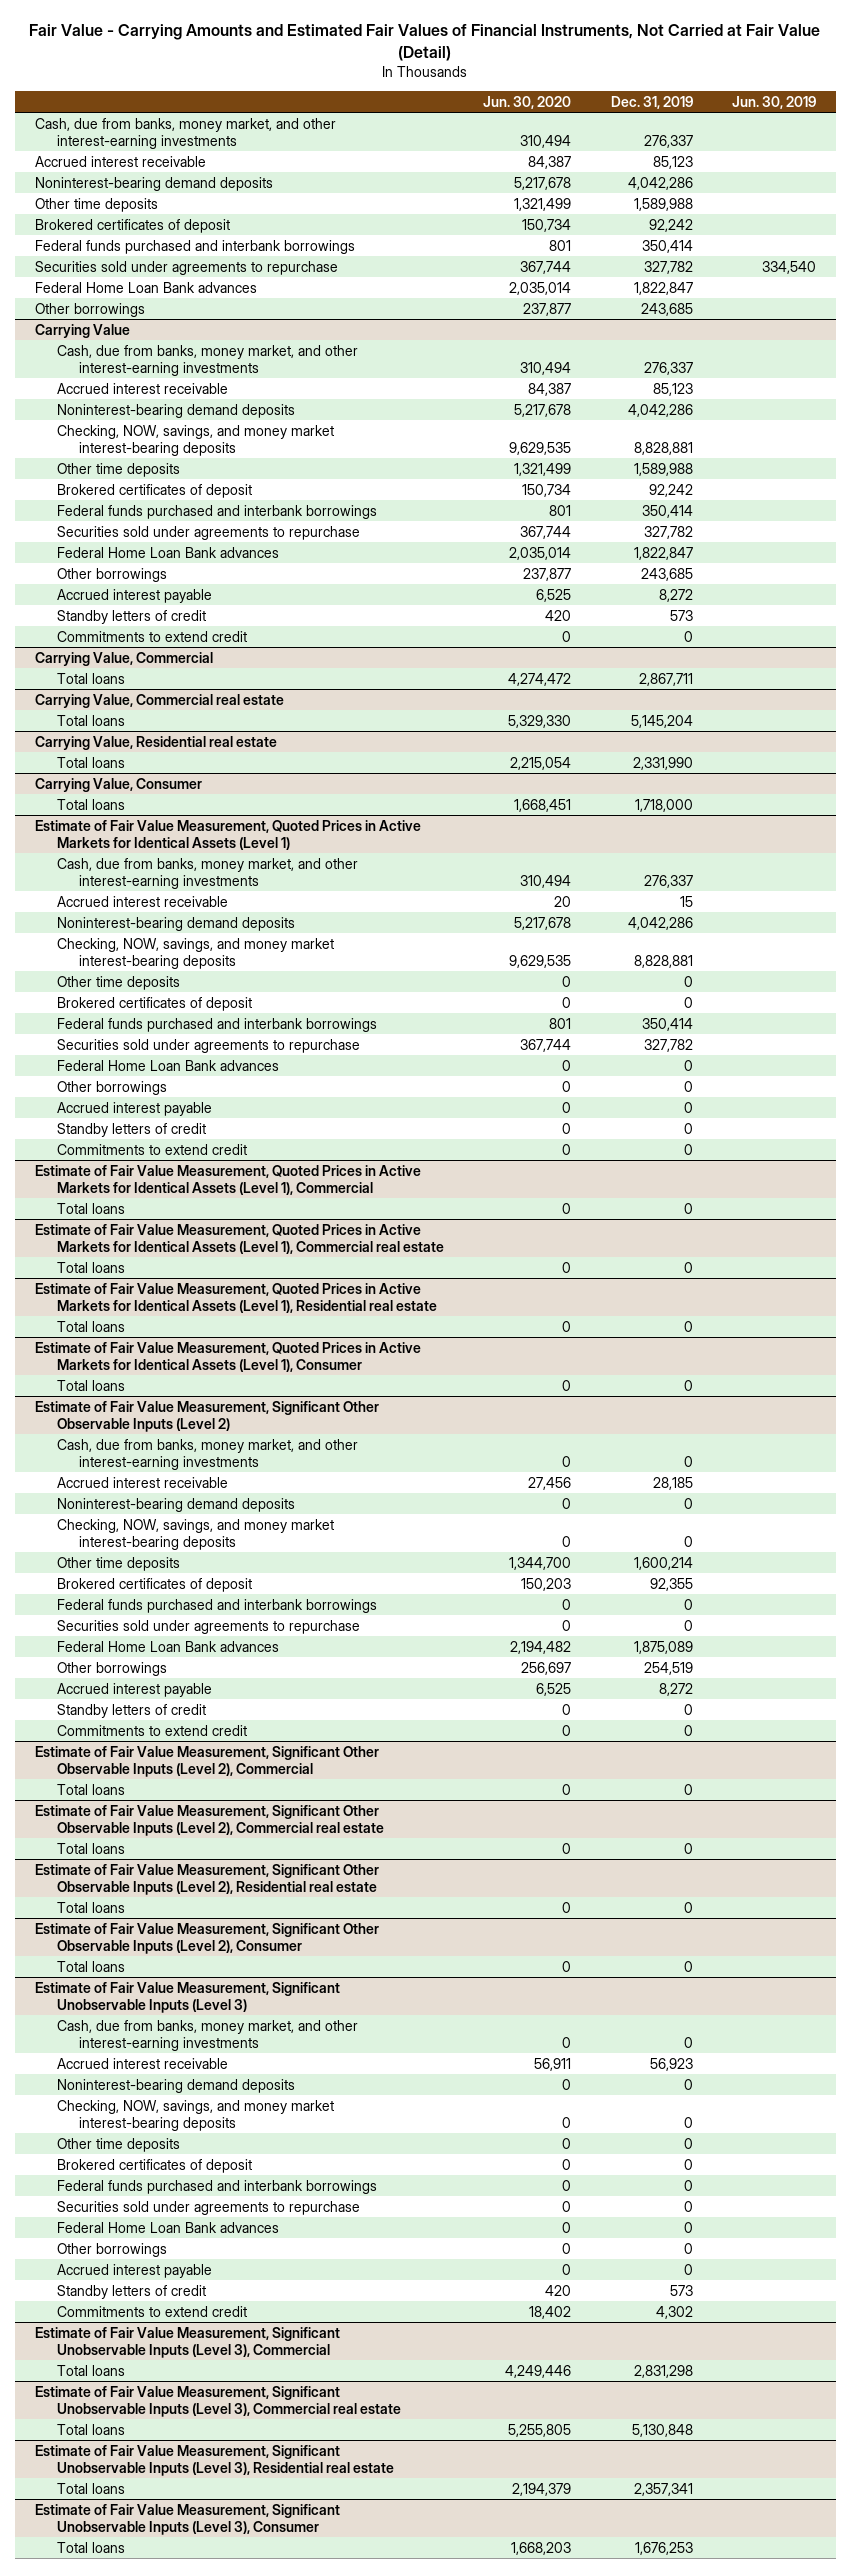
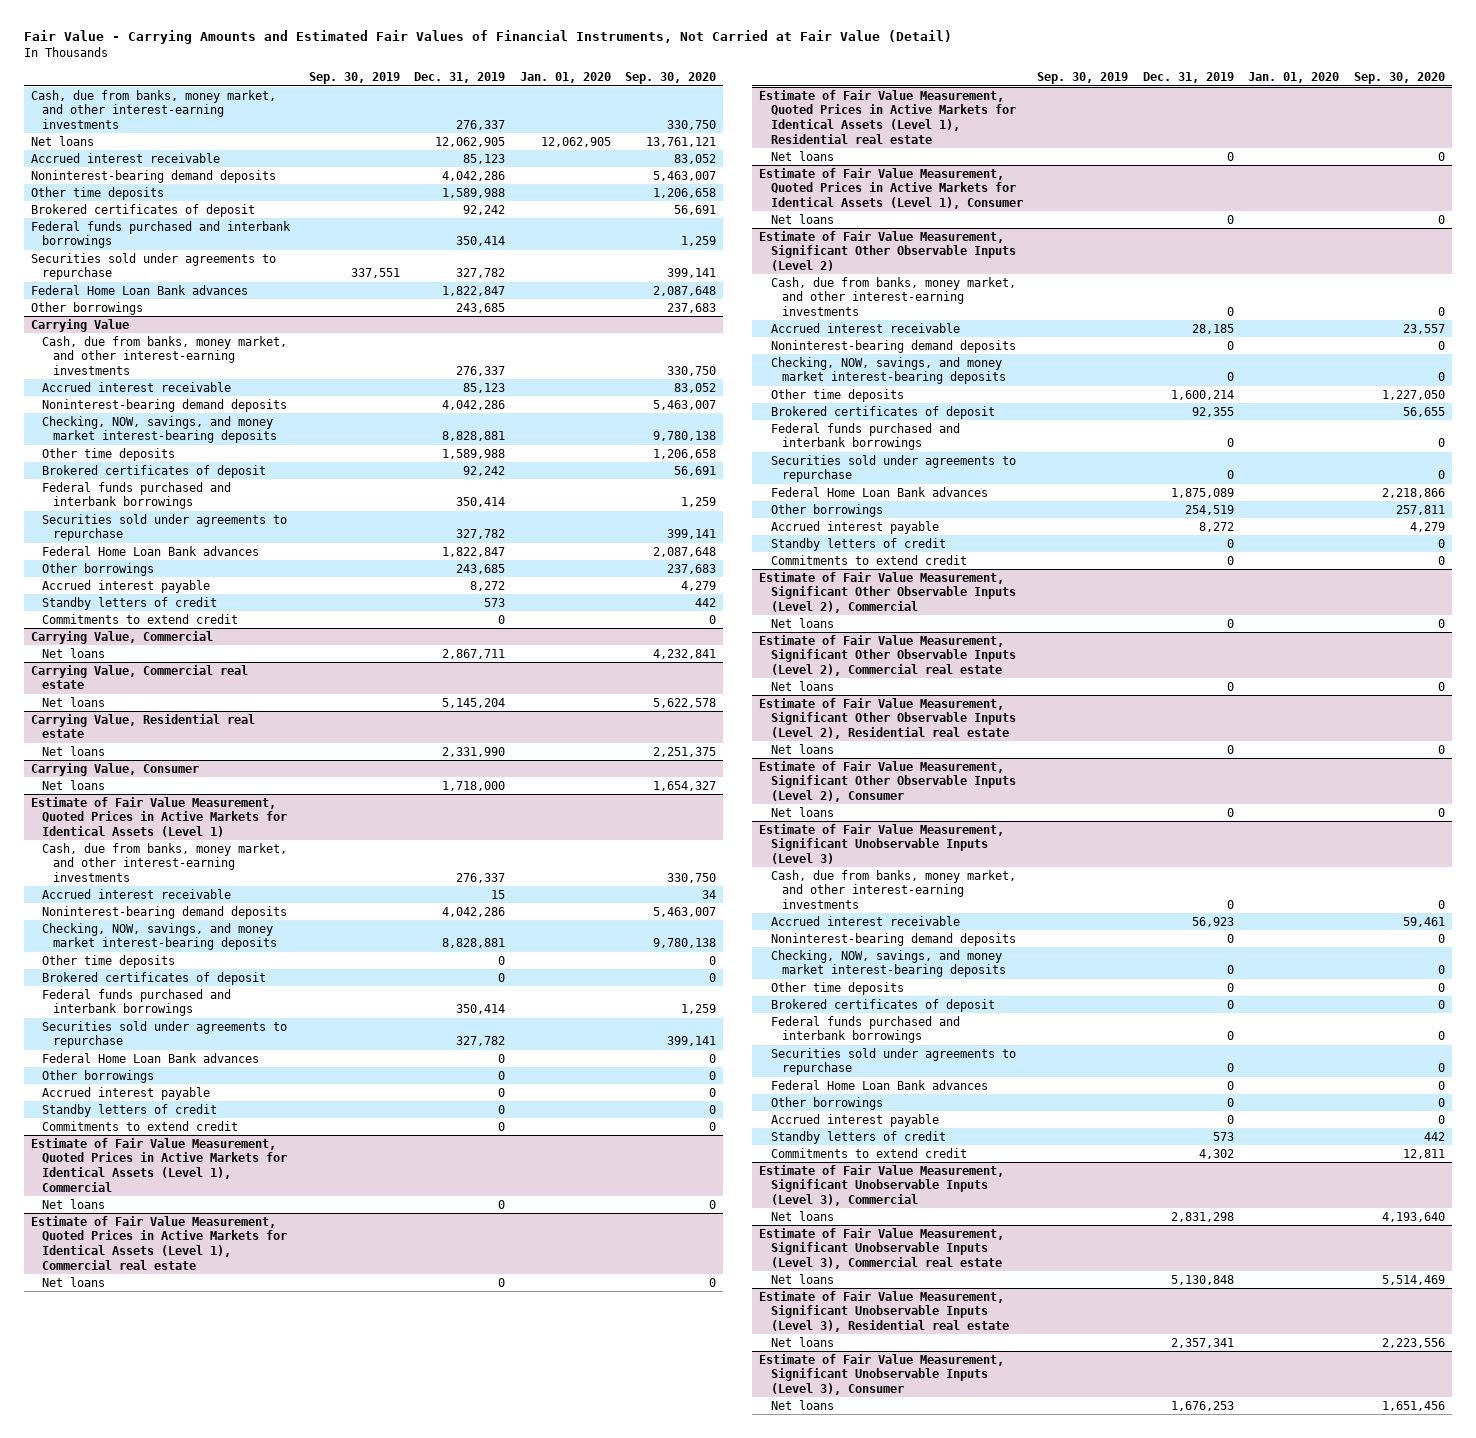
- | Jun. 30, 2020 | Dec. 31, 2019 | Jun. 30, 2019
+ | Sep. 30, 2019 | Dec. 31, 2019 | Jan. 01, 2020 | Sep. 30, 2020
+ Net loans | | 12,062,905 | 12,062,905 | 13,761,121
@ Carrying Value, Commercial
- Total loans | 4,274,472 | 2,867,711 |
+ Net loans | | 2,867,711 | | 4,232,841
@ Carrying Value, Commercial real estate
- Total loans | 5,329,330 | 5,145,204 |
+ Net loans | | 5,145,204 | | 5,622,578
@ Carrying Value, Residential real estate
- Total loans | 2,215,054 | 2,331,990 |
+ Net loans | | 2,331,990 | | 2,251,375
@ Carrying Value, Consumer
- Total loans | 1,668,451 | 1,718,000 |
+ Net loans | | 1,718,000 | | 1,654,327
@ Estimate of Fair Value Measurement, Quoted Prices in Active Markets for Identical Assets (Level 1), Commercial
- Total loans | 0 | 0 |
+ Net loans | | 0 | | 0
@ Estimate of Fair Value Measurement, Quoted Prices in Active Markets for Identical Assets (Level 1), Commercial real estate
- Total loans | 0 | 0 |
+ Net loans | | 0 | | 0
@ Estimate of Fair Value Measurement, Quoted Prices in Active Markets for Identical Assets (Level 1), Residential real estate
- Total loans | 0 | 0 |
+ Net loans | | 0 | | 0
@ Estimate of Fair Value Measurement, Quoted Prices in Active Markets for Identical Assets (Level 1), Consumer
- Total loans | 0 | 0 |
+ Net loans | | 0 | | 0
@ Estimate of Fair Value Measurement, Significant Other Observable Inputs (Level 2), Commercial
- Total loans | 0 | 0 |
+ Net loans | | 0 | | 0
@ Estimate of Fair Value Measurement, Significant Other Observable Inputs (Level 2), Commercial real estate
- Total loans | 0 | 0 |
+ Net loans | | 0 | | 0
@ Estimate of Fair Value Measurement, Significant Other Observable Inputs (Level 2), Residential real estate
- Total loans | 0 | 0 |
+ Net loans | | 0 | | 0
@ Estimate of Fair Value Measurement, Significant Other Observable Inputs (Level 2), Consumer
- Total loans | 0 | 0 |
+ Net loans | | 0 | | 0
@ Estimate of Fair Value Measurement, Significant Unobservable Inputs (Level 3), Commercial
- Total loans | 4,249,446 | 2,831,298 |
+ Net loans | | 2,831,298 | | 4,193,640
@ Estimate of Fair Value Measurement, Significant Unobservable Inputs (Level 3), Commercial real estate
- Total loans | 5,255,805 | 5,130,848 |
+ Net loans | | 5,130,848 | | 5,514,469
@ Estimate of Fair Value Measurement, Significant Unobservable Inputs (Level 3), Residential real estate
- Total loans | 2,194,379 | 2,357,341 |
+ Net loans | | 2,357,341 | | 2,223,556
@ Estimate of Fair Value Measurement, Significant Unobservable Inputs (Level 3), Consumer
- Total loans | 1,668,203 | 1,676,253 |
+ Net loans | | 1,676,253 | | 1,651,456

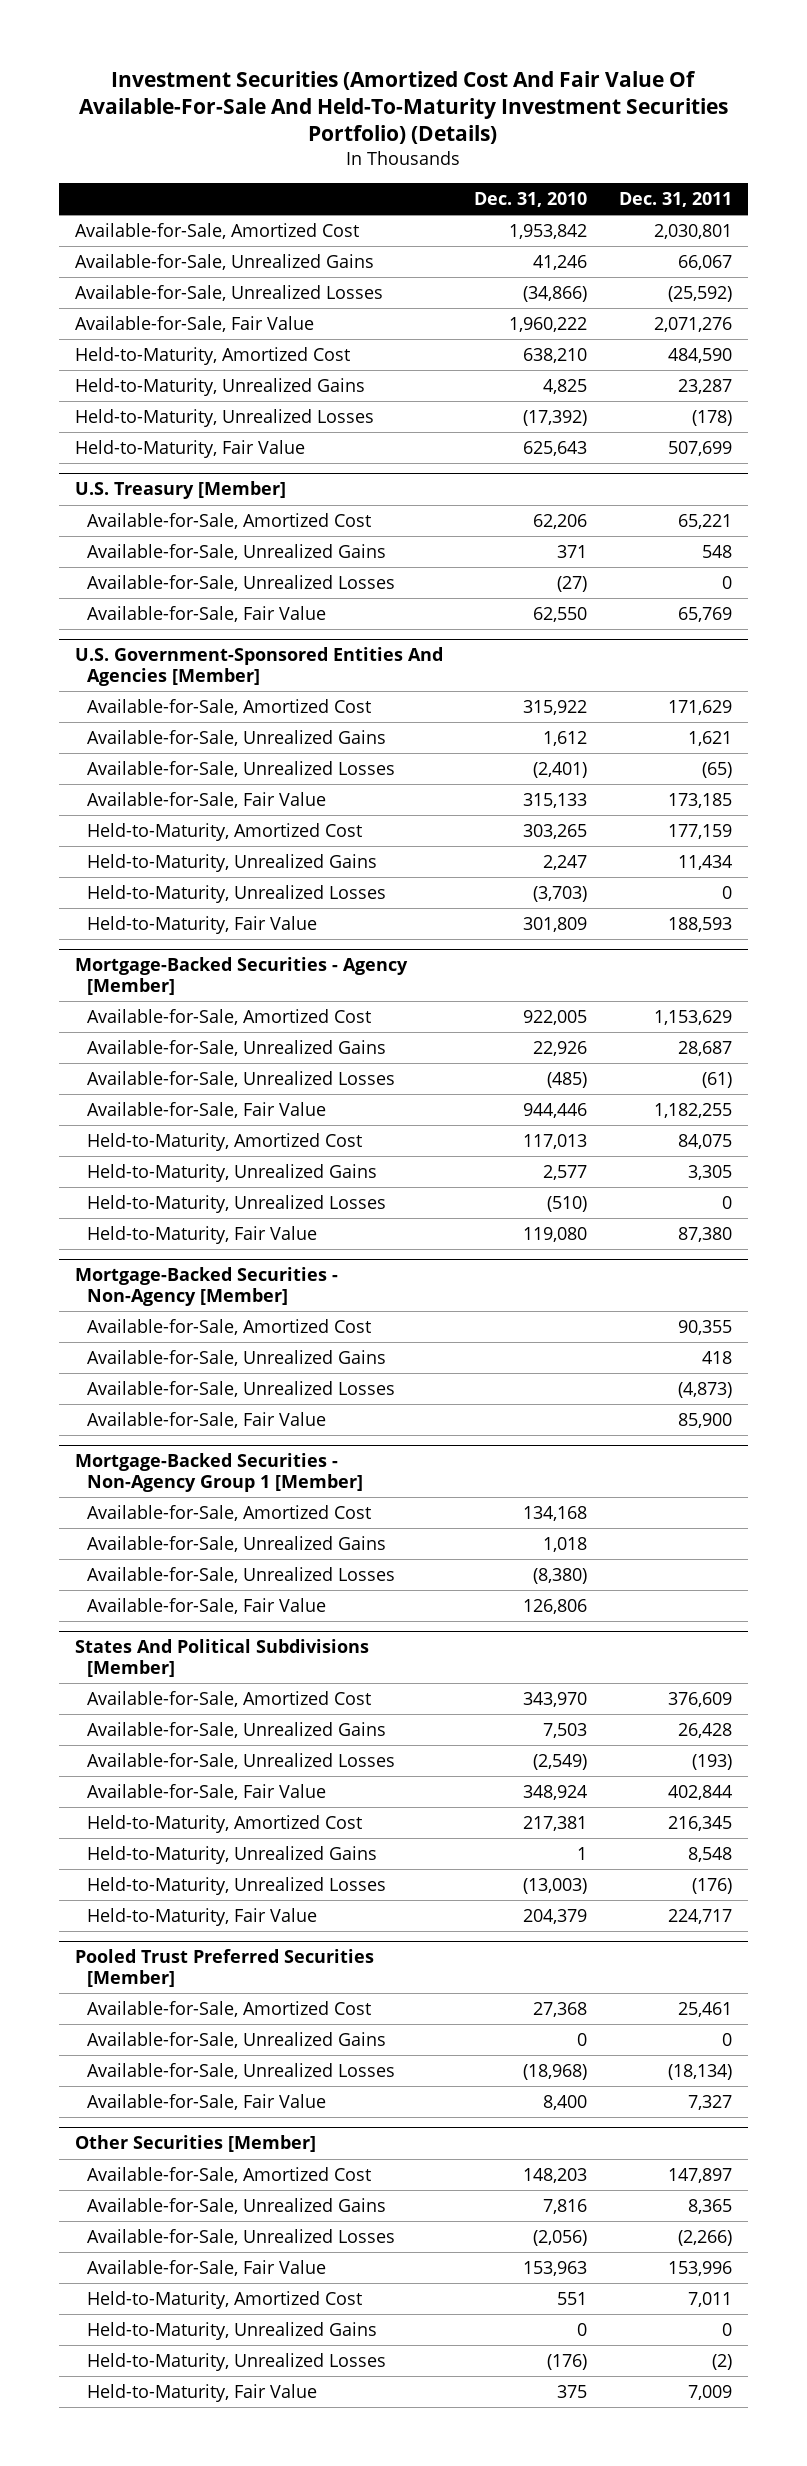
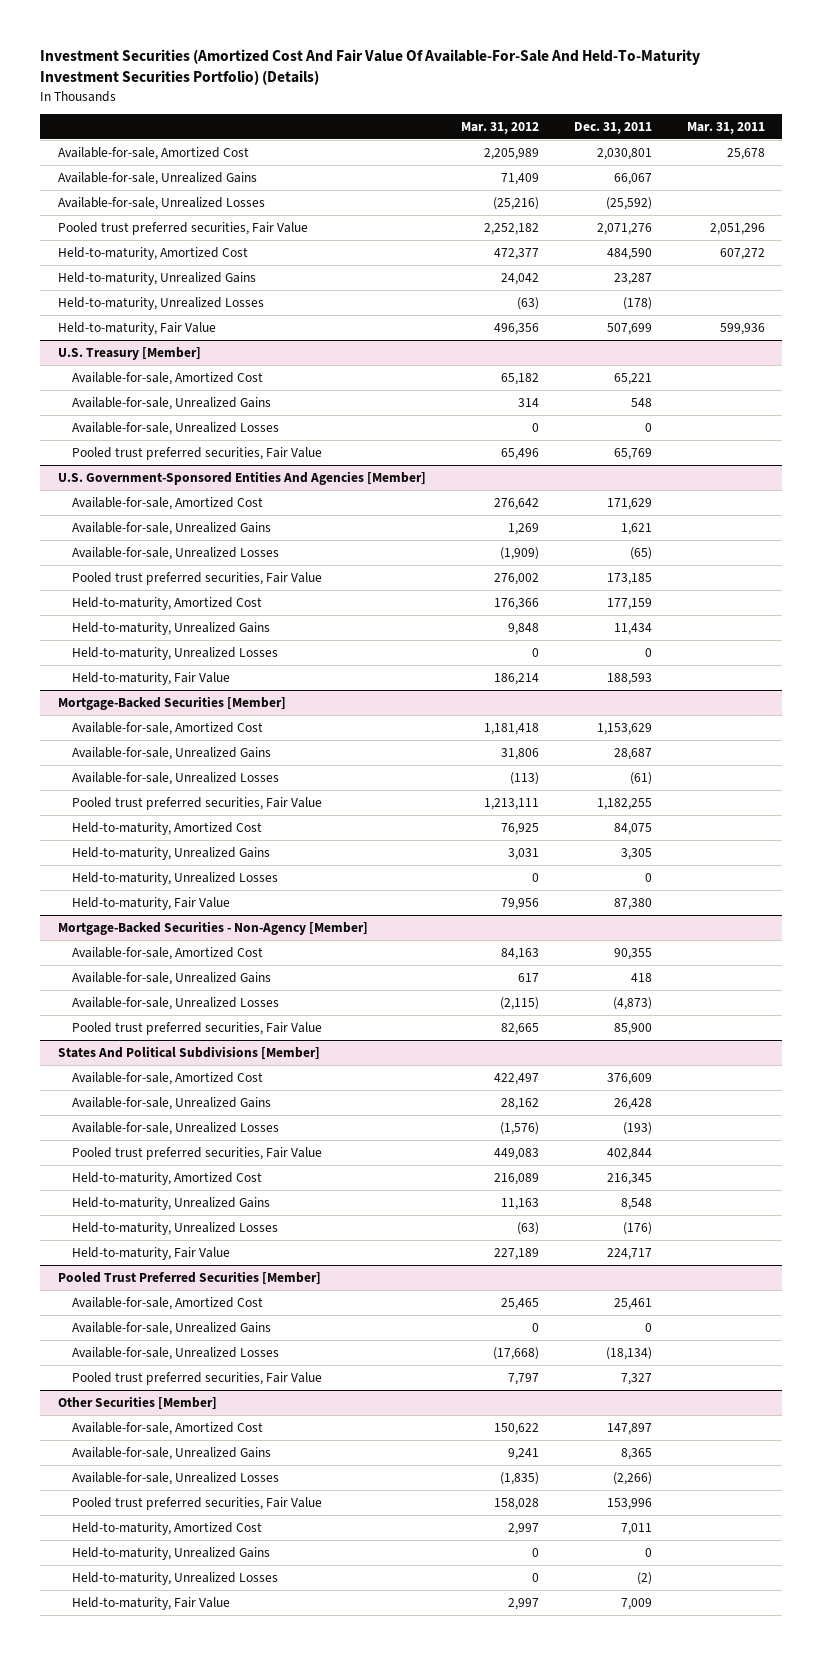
- | Dec. 31, 2010 | Dec. 31, 2011
+ | Mar. 31, 2012 | Dec. 31, 2011 | Mar. 31, 2011
- Available-for-Sale, Amortized Cost | 1,953,842 | 2,030,801
- Available-for-Sale, Unrealized Gains | 41,246 | 66,067
- Available-for-Sale, Unrealized Losses | (34,866) | (25,592)
- Available-for-Sale, Fair Value | 1,960,222 | 2,071,276
- Held-to-Maturity, Amortized Cost | 638,210 | 484,590
- Held-to-Maturity, Unrealized Gains | 4,825 | 23,287
- Held-to-Maturity, Unrealized Losses | (17,392) | (178)
- Held-to-Maturity, Fair Value | 625,643 | 507,699
+ Available-for-sale, Amortized Cost | 2,205,989 | 2,030,801 | 25,678
+ Available-for-sale, Unrealized Gains | 71,409 | 66,067 |
+ Available-for-sale, Unrealized Losses | (25,216) | (25,592) |
+ Pooled trust preferred securities, Fair Value | 2,252,182 | 2,071,276 | 2,051,296
+ Held-to-maturity, Amortized Cost | 472,377 | 484,590 | 607,272
+ Held-to-maturity, Unrealized Gains | 24,042 | 23,287 |
+ Held-to-maturity, Unrealized Losses | (63) | (178) |
+ Held-to-maturity, Fair Value | 496,356 | 507,699 | 599,936
@ U.S. Treasury [Member]
- Available-for-Sale, Amortized Cost | 62,206 | 65,221
- Available-for-Sale, Unrealized Gains | 371 | 548
- Available-for-Sale, Unrealized Losses | (27) | 0
- Available-for-Sale, Fair Value | 62,550 | 65,769
+ Available-for-sale, Amortized Cost | 65,182 | 65,221 |
+ Available-for-sale, Unrealized Gains | 314 | 548 |
+ Available-for-sale, Unrealized Losses | 0 | 0 |
+ Pooled trust preferred securities, Fair Value | 65,496 | 65,769 |
@ U.S. Government-Sponsored Entities And Agencies [Member]
- Available-for-Sale, Amortized Cost | 315,922 | 171,629
- Available-for-Sale, Unrealized Gains | 1,612 | 1,621
- Available-for-Sale, Unrealized Losses | (2,401) | (65)
- Available-for-Sale, Fair Value | 315,133 | 173,185
- Held-to-Maturity, Amortized Cost | 303,265 | 177,159
- Held-to-Maturity, Unrealized Gains | 2,247 | 11,434
- Held-to-Maturity, Unrealized Losses | (3,703) | 0
- Held-to-Maturity, Fair Value | 301,809 | 188,593
- Mortgage-Backed Securities - Agency [Member]
- Available-for-Sale, Amortized Cost | 922,005 | 1,153,629
- Available-for-Sale, Unrealized Gains | 22,926 | 28,687
- Available-for-Sale, Unrealized Losses | (485) | (61)
- Available-for-Sale, Fair Value | 944,446 | 1,182,255
- Held-to-Maturity, Amortized Cost | 117,013 | 84,075
- Held-to-Maturity, Unrealized Gains | 2,577 | 3,305
- Held-to-Maturity, Unrealized Losses | (510) | 0
- Held-to-Maturity, Fair Value | 119,080 | 87,380
@ U.S. Government-Sponsored Entities And Agencies [Member]
+ Available-for-sale, Amortized Cost | 276,642 | 171,629 |
+ Available-for-sale, Unrealized Gains | 1,269 | 1,621 |
+ Available-for-sale, Unrealized Losses | (1,909) | (65) |
+ Pooled trust preferred securities, Fair Value | 276,002 | 173,185 |
+ Held-to-maturity, Amortized Cost | 176,366 | 177,159 |
+ Held-to-maturity, Unrealized Gains | 9,848 | 11,434 |
+ Held-to-maturity, Unrealized Losses | 0 | 0 |
+ Held-to-maturity, Fair Value | 186,214 | 188,593 |
+ Mortgage-Backed Securities [Member]
+ Available-for-sale, Amortized Cost | 1,181,418 | 1,153,629 |
+ Available-for-sale, Unrealized Gains | 31,806 | 28,687 |
+ Available-for-sale, Unrealized Losses | (113) | (61) |
+ Pooled trust preferred securities, Fair Value | 1,213,111 | 1,182,255 |
+ Held-to-maturity, Amortized Cost | 76,925 | 84,075 |
+ Held-to-maturity, Unrealized Gains | 3,031 | 3,305 |
+ Held-to-maturity, Unrealized Losses | 0 | 0 |
+ Held-to-maturity, Fair Value | 79,956 | 87,380 |
@ Mortgage-Backed Securities - Non-Agency [Member]
- Available-for-Sale, Amortized Cost | | 90,355
- Available-for-Sale, Unrealized Gains | | 418
- Available-for-Sale, Unrealized Losses | | (4,873)
- Available-for-Sale, Fair Value | | 85,900
- Mortgage-Backed Securities - Non-Agency Group 1 [Member]
- Available-for-Sale, Amortized Cost | 134,168 |
- Available-for-Sale, Unrealized Gains | 1,018 |
- Available-for-Sale, Unrealized Losses | (8,380) |
- Available-for-Sale, Fair Value | 126,806 |
@ Mortgage-Backed Securities - Non-Agency [Member]
+ Available-for-sale, Amortized Cost | 84,163 | 90,355 |
+ Available-for-sale, Unrealized Gains | 617 | 418 |
+ Available-for-sale, Unrealized Losses | (2,115) | (4,873) |
+ Pooled trust preferred securities, Fair Value | 82,665 | 85,900 |
@ States And Political Subdivisions [Member]
- Available-for-Sale, Amortized Cost | 343,970 | 376,609
- Available-for-Sale, Unrealized Gains | 7,503 | 26,428
- Available-for-Sale, Unrealized Losses | (2,549) | (193)
- Available-for-Sale, Fair Value | 348,924 | 402,844
- Held-to-Maturity, Amortized Cost | 217,381 | 216,345
- Held-to-Maturity, Unrealized Gains | 1 | 8,548
- Held-to-Maturity, Unrealized Losses | (13,003) | (176)
- Held-to-Maturity, Fair Value | 204,379 | 224,717
+ Available-for-sale, Amortized Cost | 422,497 | 376,609 |
+ Available-for-sale, Unrealized Gains | 28,162 | 26,428 |
+ Available-for-sale, Unrealized Losses | (1,576) | (193) |
+ Pooled trust preferred securities, Fair Value | 449,083 | 402,844 |
+ Held-to-maturity, Amortized Cost | 216,089 | 216,345 |
+ Held-to-maturity, Unrealized Gains | 11,163 | 8,548 |
+ Held-to-maturity, Unrealized Losses | (63) | (176) |
+ Held-to-maturity, Fair Value | 227,189 | 224,717 |
@ Pooled Trust Preferred Securities [Member]
- Available-for-Sale, Amortized Cost | 27,368 | 25,461
- Available-for-Sale, Unrealized Gains | 0 | 0
- Available-for-Sale, Unrealized Losses | (18,968) | (18,134)
- Available-for-Sale, Fair Value | 8,400 | 7,327
+ Available-for-sale, Amortized Cost | 25,465 | 25,461 |
+ Available-for-sale, Unrealized Gains | 0 | 0 |
+ Available-for-sale, Unrealized Losses | (17,668) | (18,134) |
+ Pooled trust preferred securities, Fair Value | 7,797 | 7,327 |
@ Other Securities [Member]
- Available-for-Sale, Amortized Cost | 148,203 | 147,897
- Available-for-Sale, Unrealized Gains | 7,816 | 8,365
- Available-for-Sale, Unrealized Losses | (2,056) | (2,266)
- Available-for-Sale, Fair Value | 153,963 | 153,996
- Held-to-Maturity, Amortized Cost | 551 | 7,011
- Held-to-Maturity, Unrealized Gains | 0 | 0
- Held-to-Maturity, Unrealized Losses | (176) | (2)
- Held-to-Maturity, Fair Value | 375 | 7,009
+ Available-for-sale, Amortized Cost | 150,622 | 147,897 |
+ Available-for-sale, Unrealized Gains | 9,241 | 8,365 |
+ Available-for-sale, Unrealized Losses | (1,835) | (2,266) |
+ Pooled trust preferred securities, Fair Value | 158,028 | 153,996 |
+ Held-to-maturity, Amortized Cost | 2,997 | 7,011 |
+ Held-to-maturity, Unrealized Gains | 0 | 0 |
+ Held-to-maturity, Unrealized Losses | 0 | (2) |
+ Held-to-maturity, Fair Value | 2,997 | 7,009 |

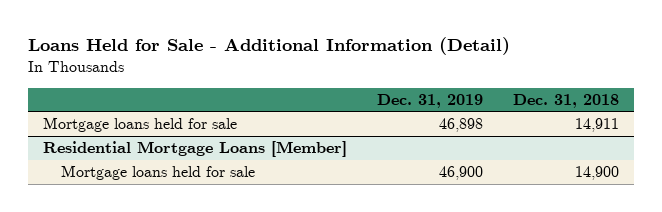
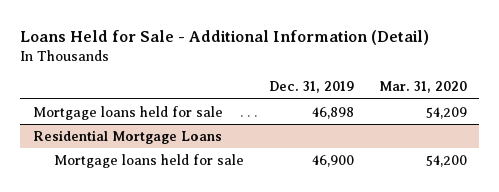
- | Dec. 31, 2019 | Dec. 31, 2018
+ | Dec. 31, 2019 | Mar. 31, 2020
- Residential Mortgage Loans [Member]
+ Residential Mortgage Loans

